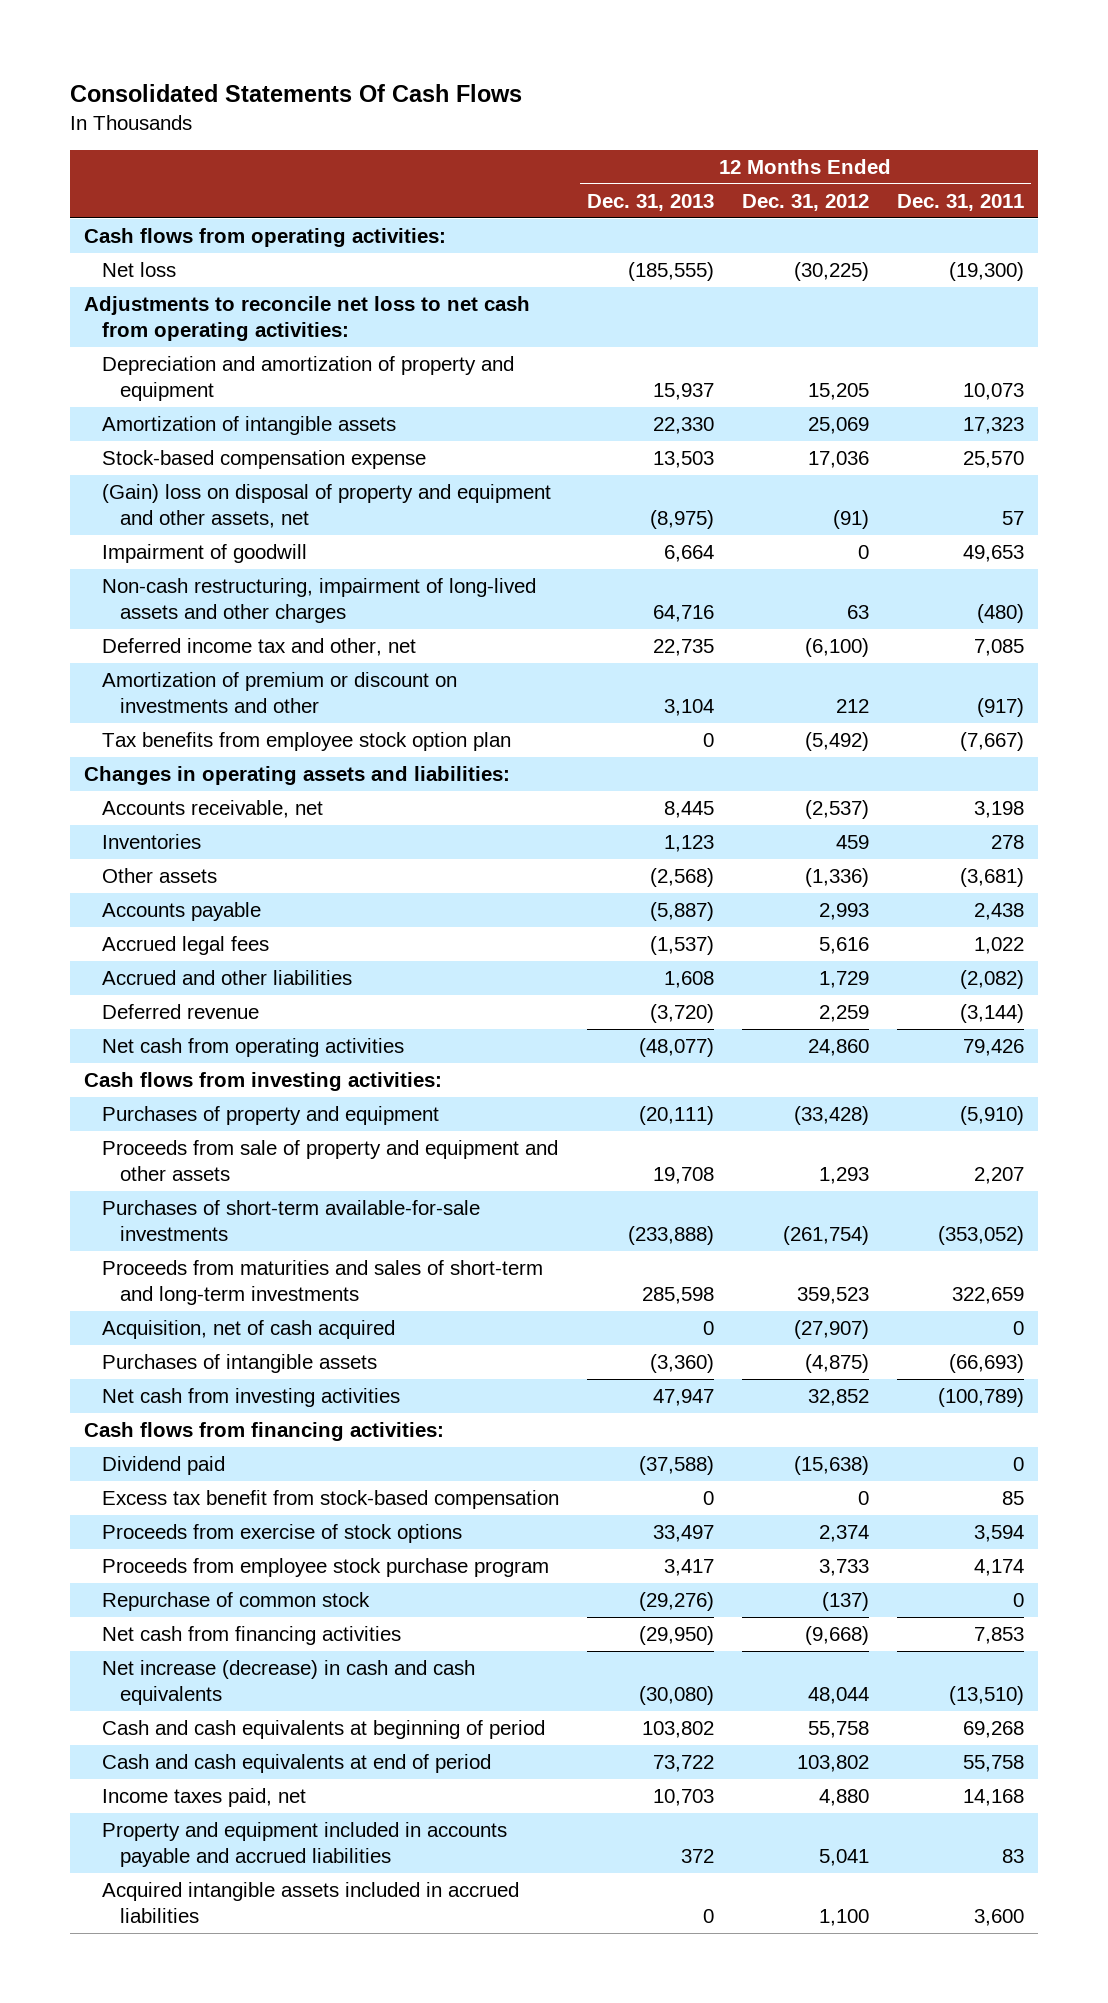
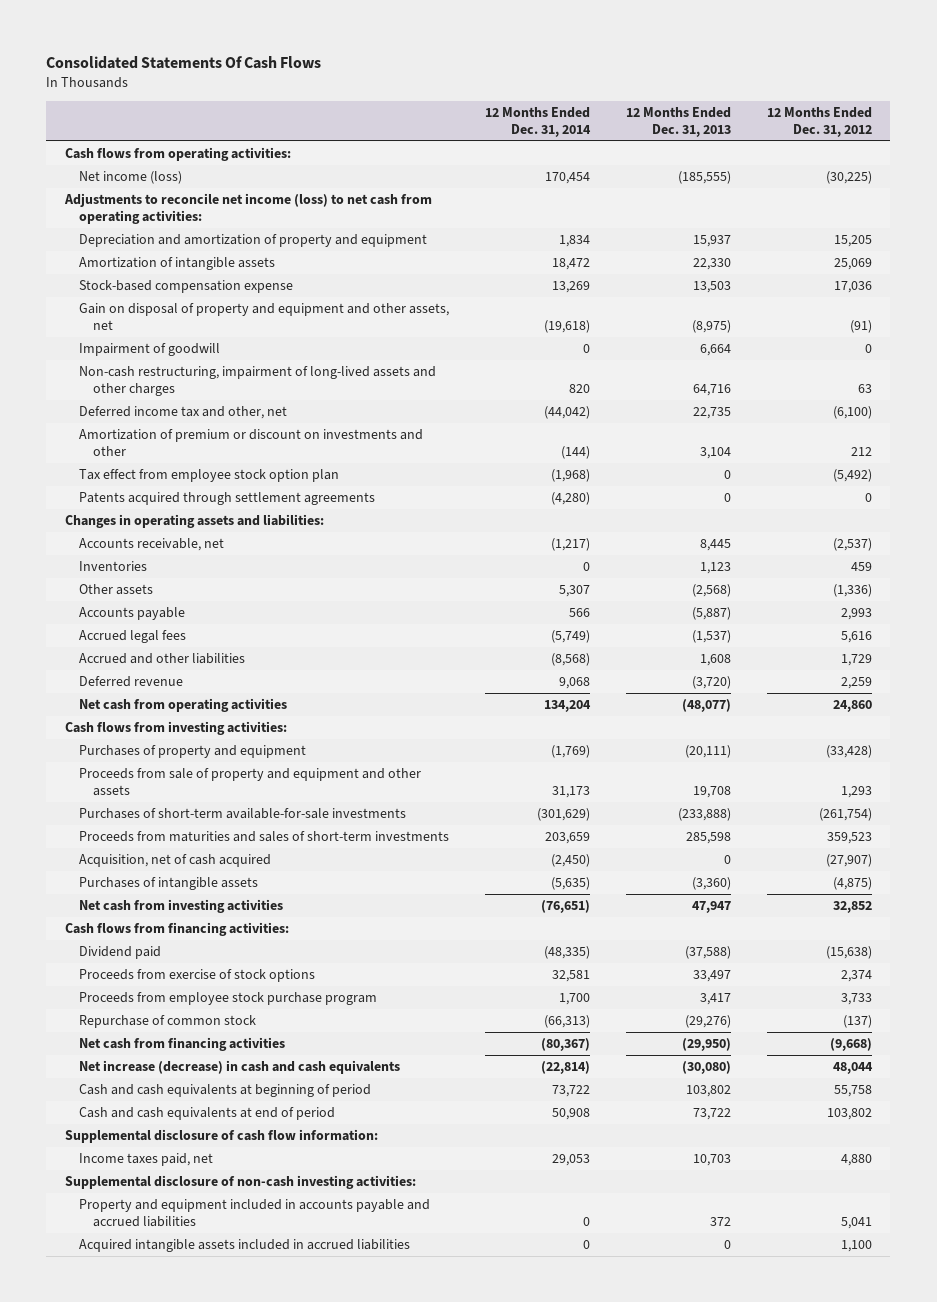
- | 12 Months Ended Dec. 31, 2013 | 12 Months Ended Dec. 31, 2012 | 12 Months Ended Dec. 31, 2011
+ | 12 Months Ended Dec. 31, 2014 | 12 Months Ended Dec. 31, 2013 | 12 Months Ended Dec. 31, 2012
- Net loss | (185,555) | (30,225) | (19,300)
- Adjustments to reconcile net loss to net cash from operating activities:
+ Net income (loss) | 170,454 | (185,555) | (30,225)
+ Adjustments to reconcile net income (loss) to net cash from operating activities:
- (Gain) loss on disposal of property and equipment and other assets, net | (8,975) | (91) | 57
+ Gain on disposal of property and equipment and other assets, net | (19,618) | (8,975) | (91)
- Tax benefits from employee stock option plan | 0 | (5,492) | (7,667)
+ Tax effect from employee stock option plan | (1,968) | 0 | (5,492)
+ Patents acquired through settlement agreements | (4,280) | 0 | 0
- Proceeds from maturities and sales of short-term and long-term investments | 285,598 | 359,523 | 322,659
+ Proceeds from maturities and sales of short-term investments | 203,659 | 285,598 | 359,523
- Excess tax benefit from stock-based compensation | 0 | 0 | 85
+ Supplemental disclosure of cash flow information:
+ Supplemental disclosure of non-cash investing activities:

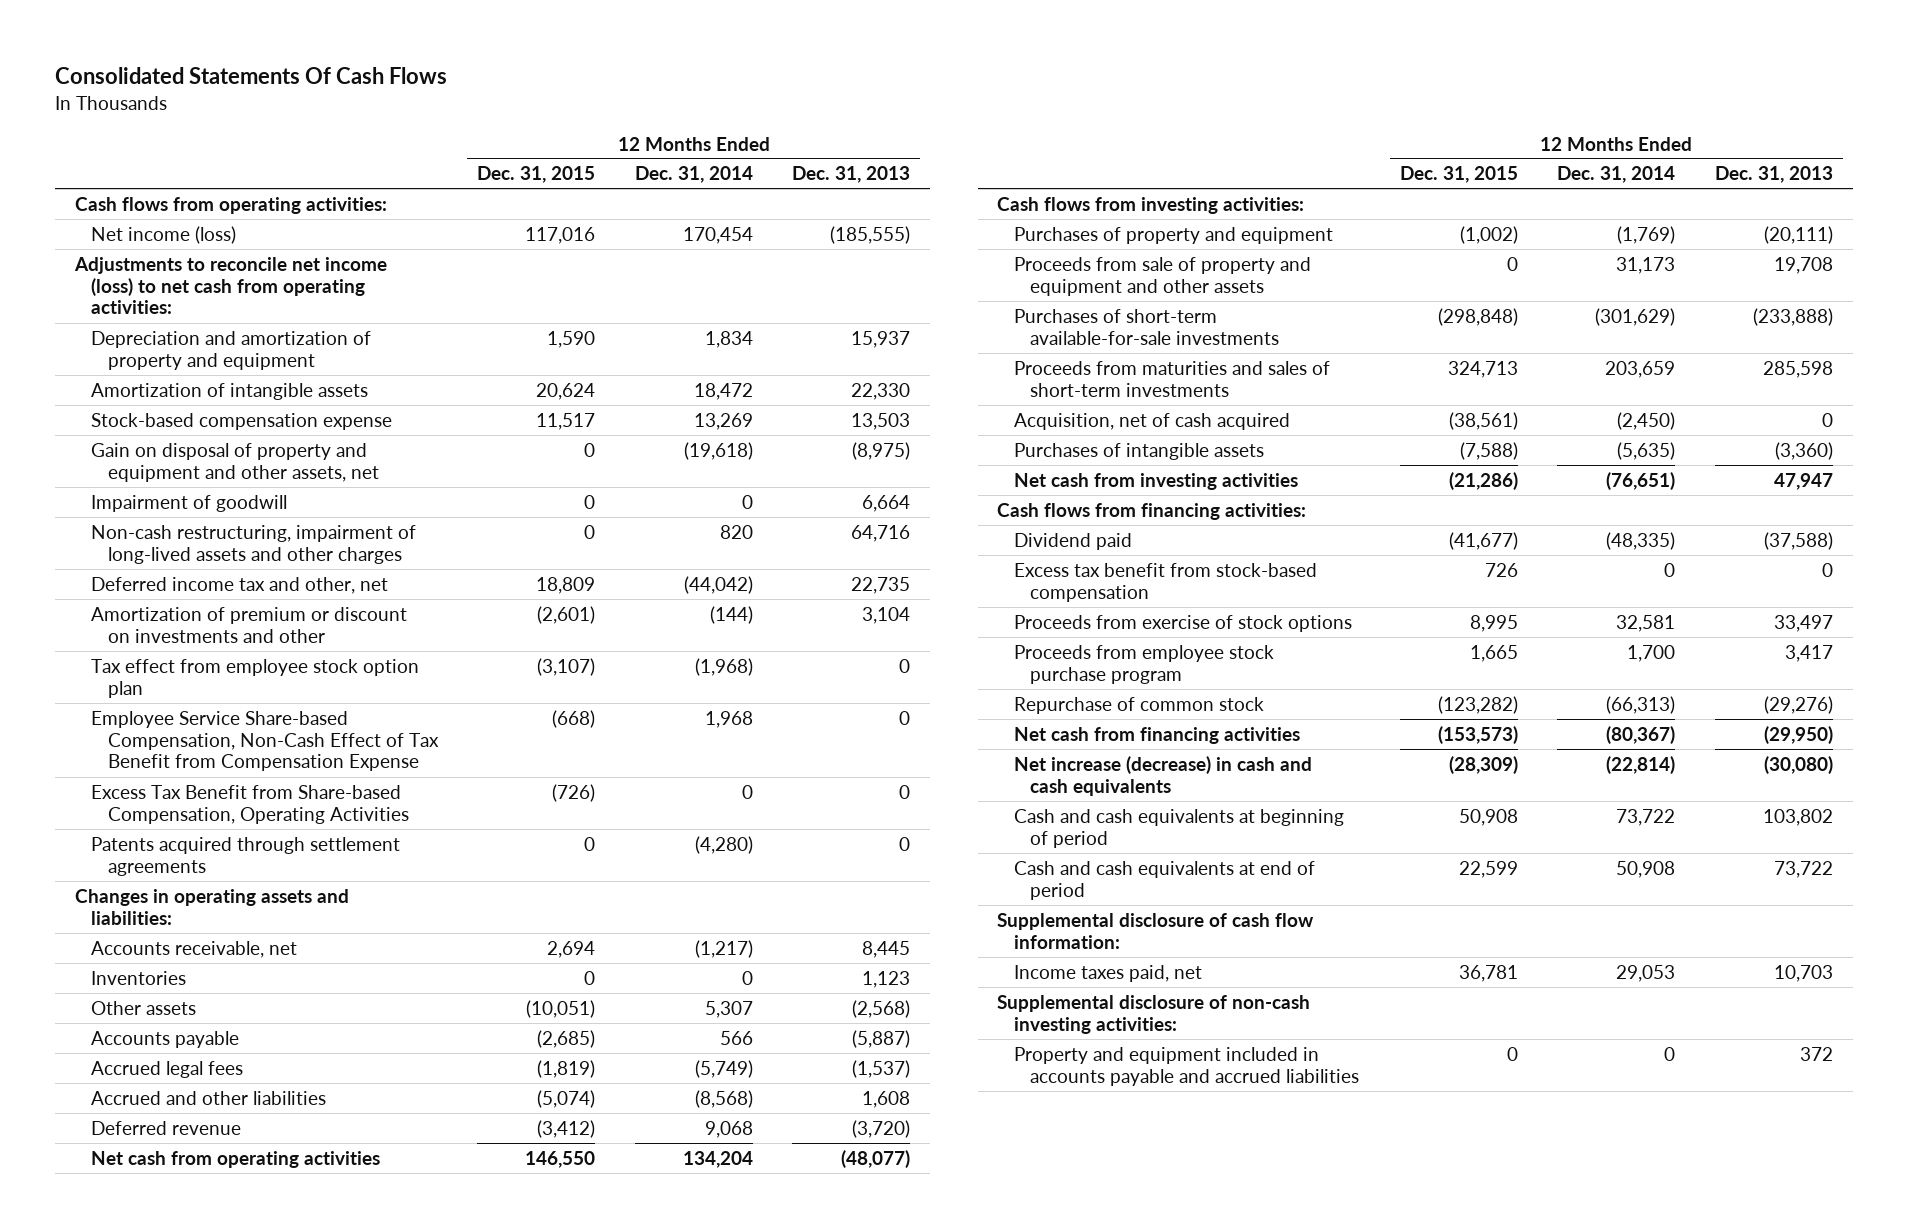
- | 12 Months Ended Dec. 31, 2014 | 12 Months Ended Dec. 31, 2013 | 12 Months Ended Dec. 31, 2012
+ | 12 Months Ended Dec. 31, 2015 | 12 Months Ended Dec. 31, 2014 | 12 Months Ended Dec. 31, 2013
+ Employee Service Share-based Compensation, Non-Cash Effect of Tax Benefit from Compensation Expense | (668) | 1,968 | 0
+ Excess Tax Benefit from Share-based Compensation, Operating Activities | (726) | 0 | 0
+ Excess tax benefit from stock-based compensation | 726 | 0 | 0
- Acquired intangible assets included in accrued liabilities | 0 | 0 | 1,100

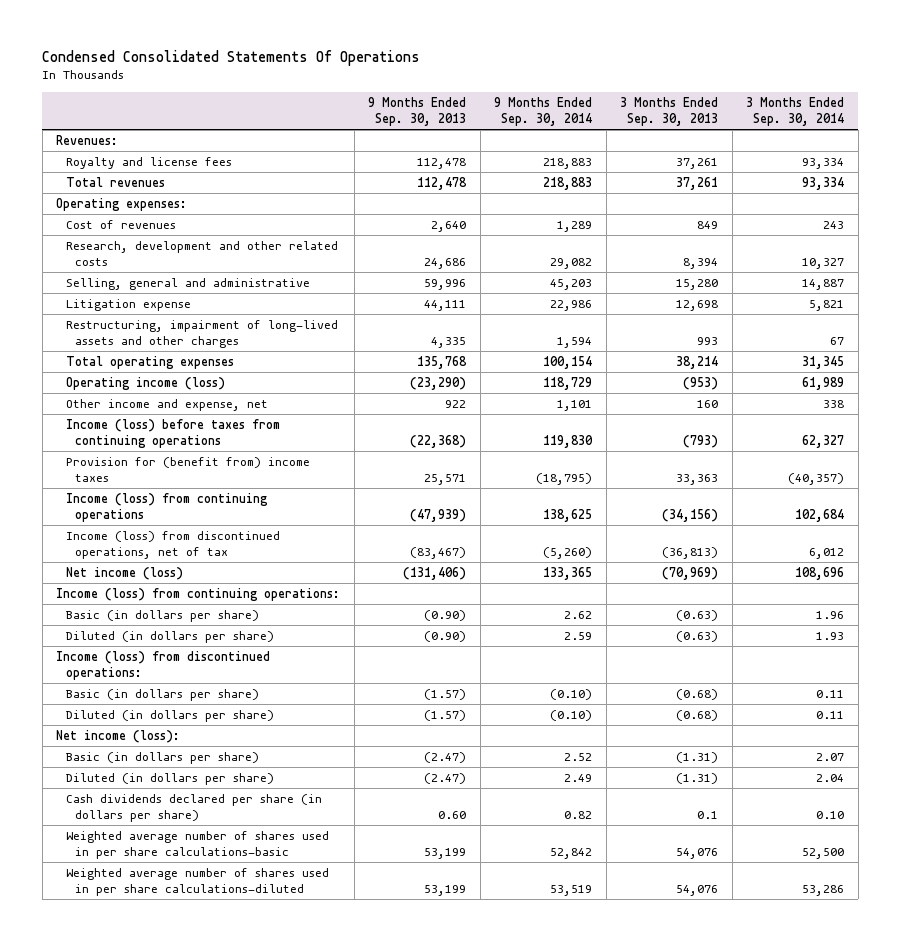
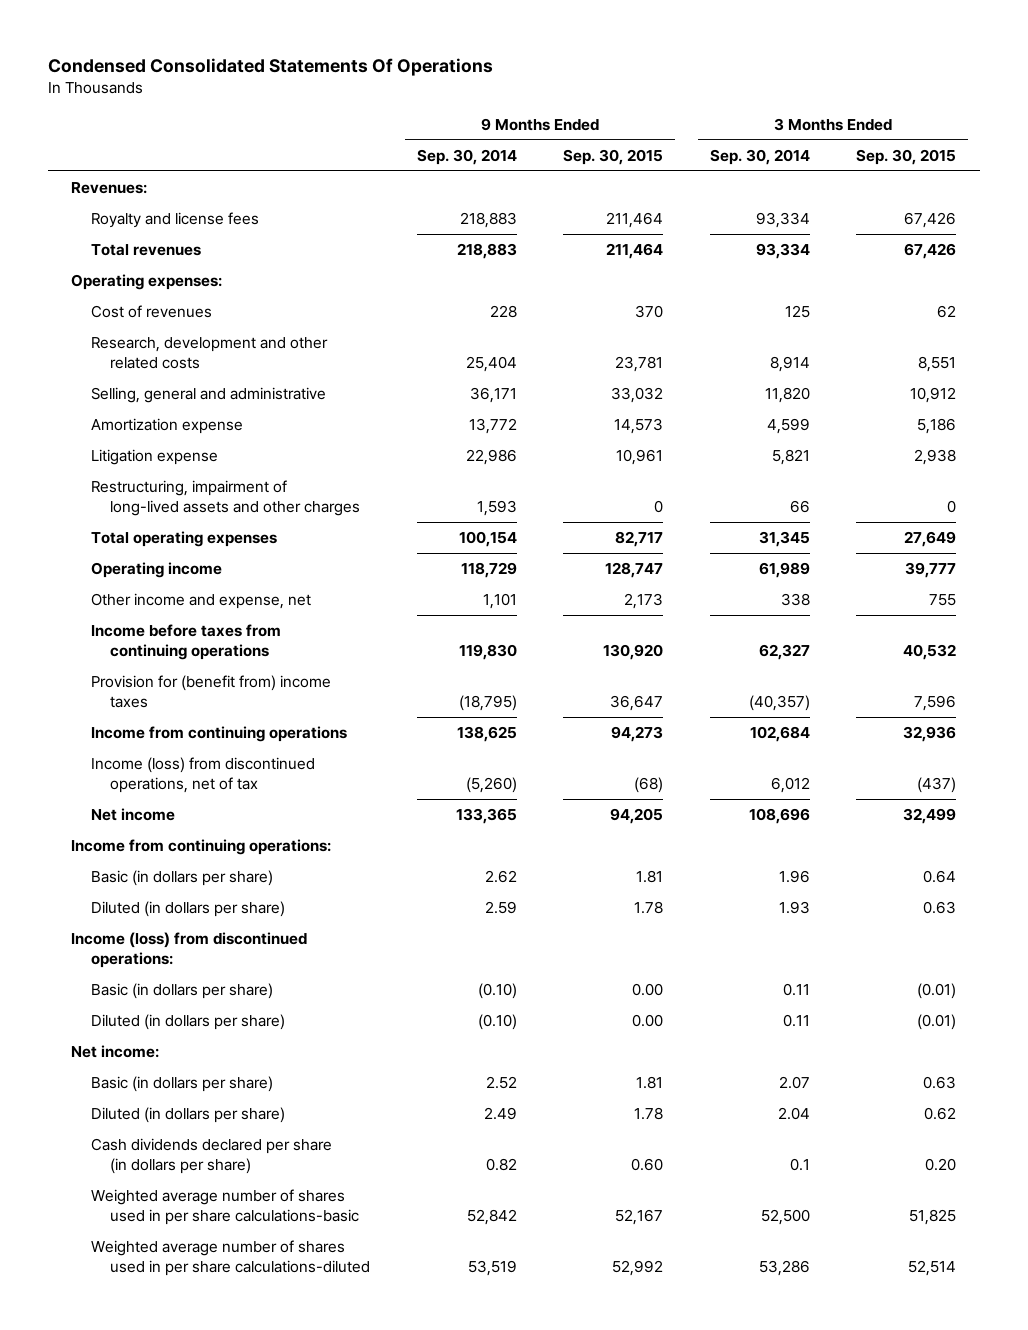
- | 9 Months Ended Sep. 30, 2013 | 9 Months Ended Sep. 30, 2014 | 3 Months Ended Sep. 30, 2013 | 3 Months Ended Sep. 30, 2014
+ | 9 Months Ended Sep. 30, 2014 | 9 Months Ended Sep. 30, 2015 | 3 Months Ended Sep. 30, 2014 | 3 Months Ended Sep. 30, 2015
- Cost of revenues | 2,640 | 1,289 | 849 | 243
- Research, development and other related costs | 24,686 | 29,082 | 8,394 | 10,327
- Selling, general and administrative | 59,996 | 45,203 | 15,280 | 14,887
+ Cost of revenues | 228 | 370 | 125 | 62
+ Research, development and other related costs | 25,404 | 23,781 | 8,914 | 8,551
+ Selling, general and administrative | 36,171 | 33,032 | 11,820 | 10,912
+ Amortization expense | 13,772 | 14,573 | 4,599 | 5,186
- Restructuring, impairment of long-lived assets and other charges | 4,335 | 1,594 | 993 | 67
+ Restructuring, impairment of long-lived assets and other charges | 1,593 | 0 | 66 | 0
- Operating income (loss) | (23,290) | 118,729 | (953) | 61,989
+ Operating income | 118,729 | 128,747 | 61,989 | 39,777
- Income (loss) before taxes from continuing operations | (22,368) | 119,830 | (793) | 62,327
+ Income before taxes from continuing operations | 119,830 | 130,920 | 62,327 | 40,532
- Income (loss) from continuing operations | (47,939) | 138,625 | (34,156) | 102,684
+ Income from continuing operations | 138,625 | 94,273 | 102,684 | 32,936
- Net income (loss) | (131,406) | 133,365 | (70,969) | 108,696
- Income (loss) from continuing operations:
+ Net income | 133,365 | 94,205 | 108,696 | 32,499
+ Income from continuing operations:
- Net income (loss):
+ Net income:
- Cash dividends declared per share (in dollars per share) | 0.60 | 0.82 | 0.1 | 0.10
+ Cash dividends declared per share (in dollars per share) | 0.82 | 0.60 | 0.1 | 0.20

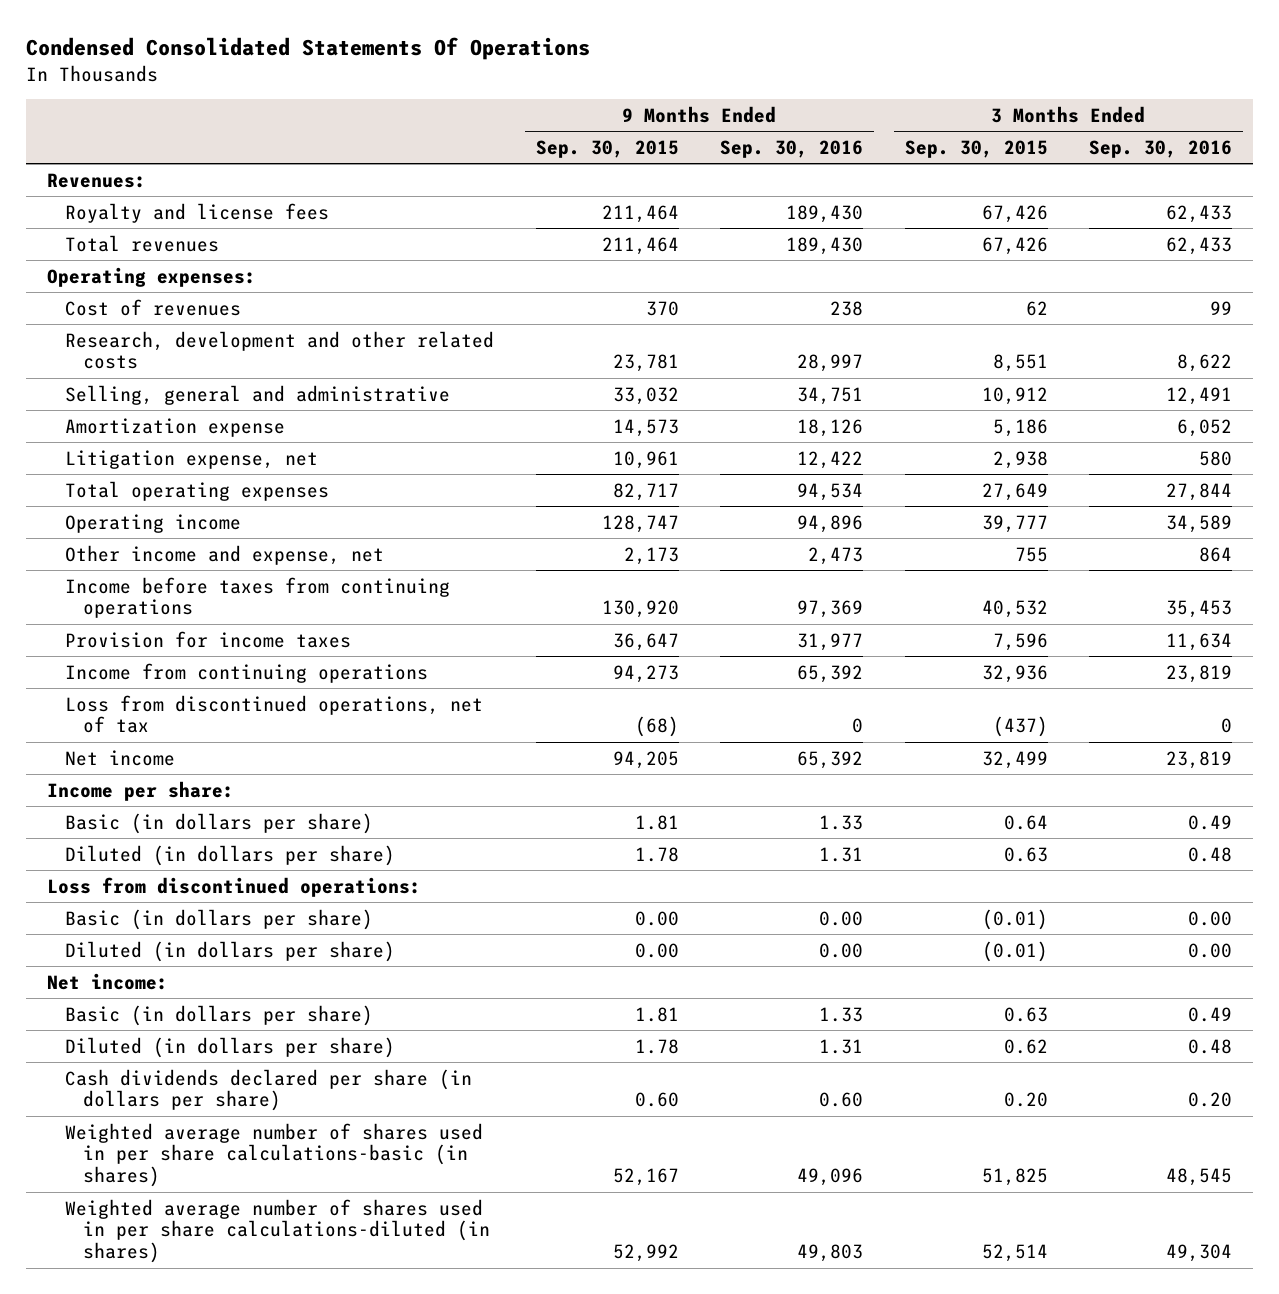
- | 9 Months Ended Sep. 30, 2014 | 9 Months Ended Sep. 30, 2015 | 3 Months Ended Sep. 30, 2014 | 3 Months Ended Sep. 30, 2015
+ | 9 Months Ended Sep. 30, 2015 | 9 Months Ended Sep. 30, 2016 | 3 Months Ended Sep. 30, 2015 | 3 Months Ended Sep. 30, 2016
- Litigation expense | 22,986 | 10,961 | 5,821 | 2,938
- Restructuring, impairment of long-lived assets and other charges | 1,593 | 0 | 66 | 0
+ Litigation expense, net | 10,961 | 12,422 | 2,938 | 580
- Provision for (benefit from) income taxes | (18,795) | 36,647 | (40,357) | 7,596
+ Provision for income taxes | 36,647 | 31,977 | 7,596 | 11,634
- Income (loss) from discontinued operations, net of tax | (5,260) | (68) | 6,012 | (437)
+ Loss from discontinued operations, net of tax | (68) | 0 | (437) | 0
- Income from continuing operations:
+ Income per share:
- Income (loss) from discontinued operations:
+ Loss from discontinued operations:
- Weighted average number of shares used in per share calculations-basic | 52,842 | 52,167 | 52,500 | 51,825
- Weighted average number of shares used in per share calculations-diluted | 53,519 | 52,992 | 53,286 | 52,514
+ Weighted average number of shares used in per share calculations-basic (in shares) | 52,167 | 49,096 | 51,825 | 48,545
+ Weighted average number of shares used in per share calculations-diluted (in shares) | 52,992 | 49,803 | 52,514 | 49,304

